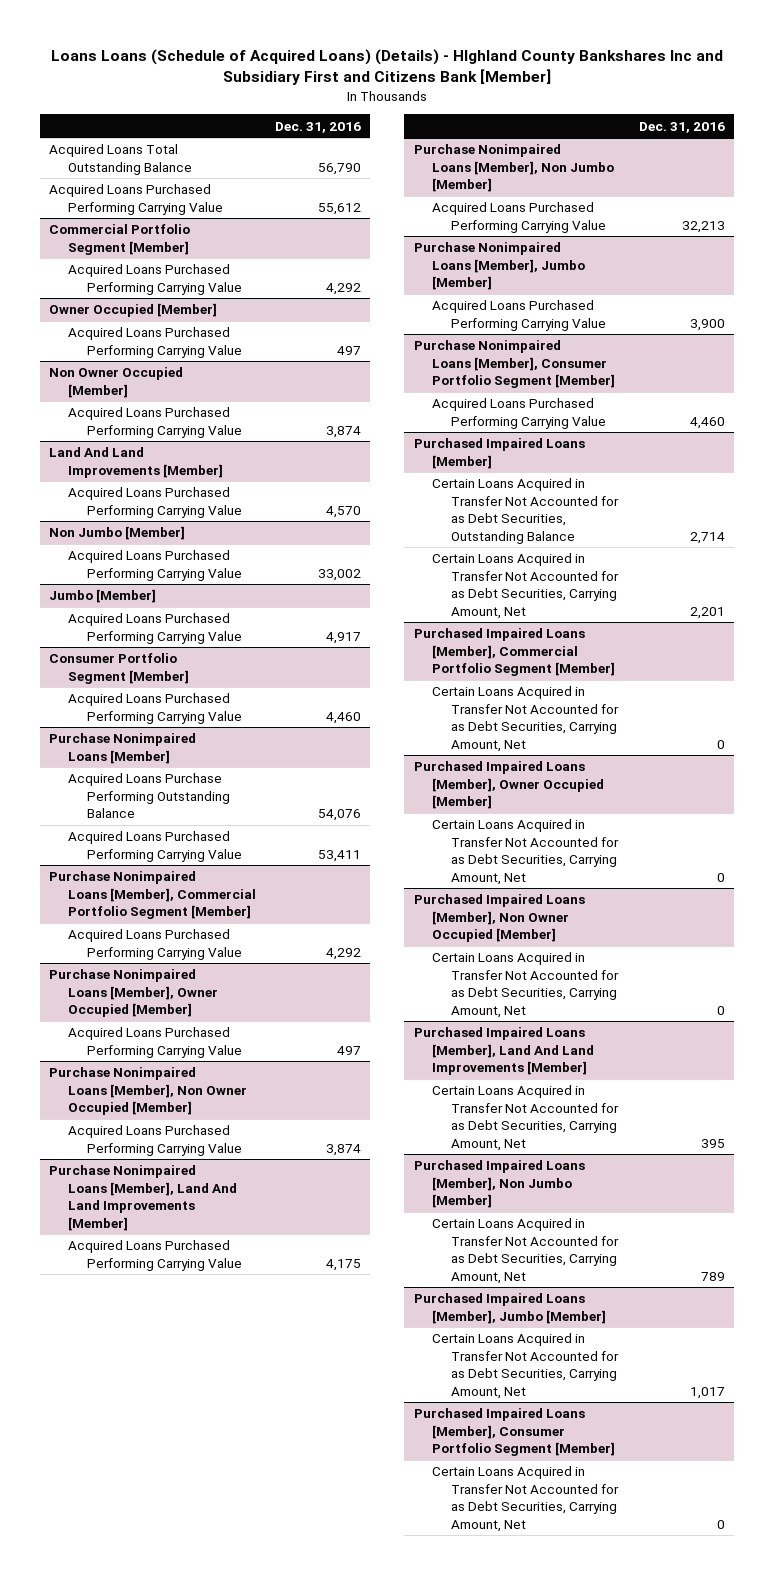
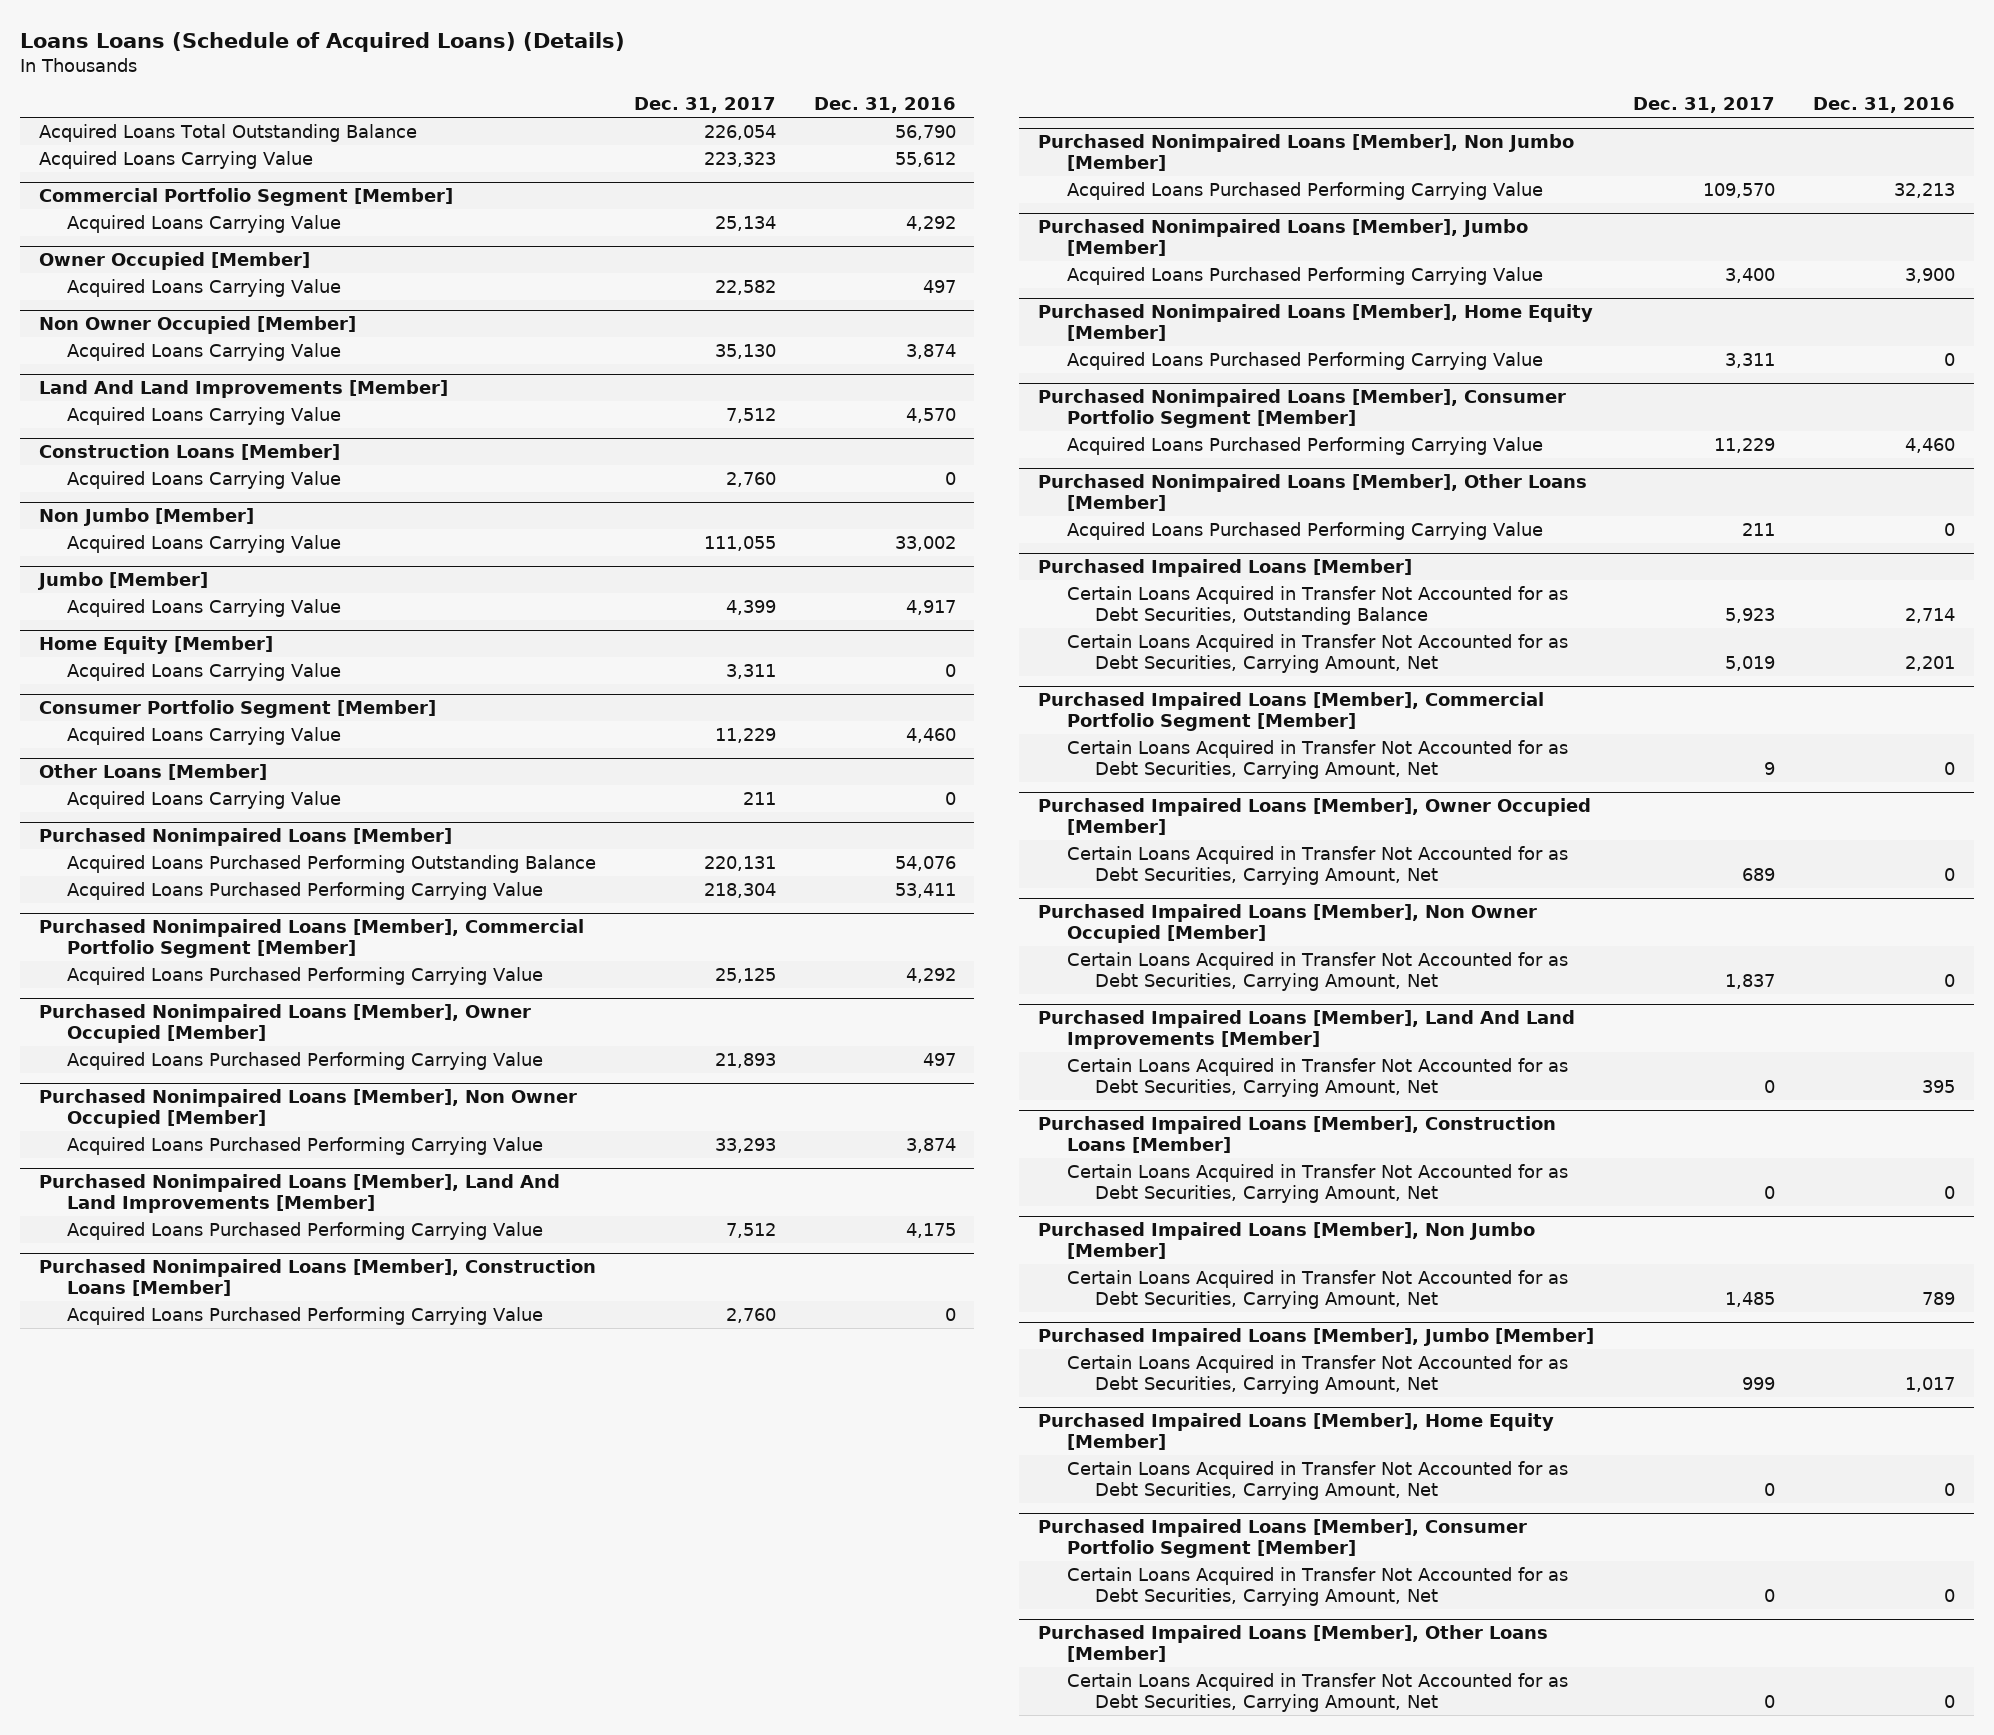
- Loans Loans (Schedule of Acquired Loans) (Details) - HIghland County Bankshares Inc and Subsidiary First and Citizens Bank [Member]
+ Loans Loans (Schedule of Acquired Loans) (Details)
- | Dec. 31, 2016
+ | Dec. 31, 2017 | Dec. 31, 2016
- Acquired Loans Purchased Performing Carrying Value | 55,612
+ Acquired Loans Carrying Value | 223,323 | 55,612
@ Commercial Portfolio Segment [Member]
- Acquired Loans Purchased Performing Carrying Value | 4,292
+ Acquired Loans Carrying Value | 25,134 | 4,292
@ Owner Occupied [Member]
- Acquired Loans Purchased Performing Carrying Value | 497
+ Acquired Loans Carrying Value | 22,582 | 497
@ Non Owner Occupied [Member]
- Acquired Loans Purchased Performing Carrying Value | 3,874
+ Acquired Loans Carrying Value | 35,130 | 3,874
@ Land And Land Improvements [Member]
- Acquired Loans Purchased Performing Carrying Value | 4,570
+ Acquired Loans Carrying Value | 7,512 | 4,570
+ Construction Loans [Member]
+ Acquired Loans Carrying Value | 2,760 | 0
@ Non Jumbo [Member]
- Acquired Loans Purchased Performing Carrying Value | 33,002
+ Acquired Loans Carrying Value | 111,055 | 33,002
@ Jumbo [Member]
- Acquired Loans Purchased Performing Carrying Value | 4,917
+ Acquired Loans Carrying Value | 4,399 | 4,917
+ Home Equity [Member]
+ Acquired Loans Carrying Value | 3,311 | 0
@ Consumer Portfolio Segment [Member]
- Acquired Loans Purchased Performing Carrying Value | 4,460
- Purchase Nonimpaired Loans [Member]
- Acquired Loans Purchase Performing Outstanding Balance | 54,076
@ Consumer Portfolio Segment [Member]
+ Acquired Loans Carrying Value | 11,229 | 4,460
+ Other Loans [Member]
+ Acquired Loans Carrying Value | 211 | 0
+ Purchased Nonimpaired Loans [Member]
+ Acquired Loans Purchased Performing Outstanding Balance | 220,131 | 54,076
- Purchase Nonimpaired Loans [Member], Commercial Portfolio Segment [Member]
+ Purchased Nonimpaired Loans [Member], Commercial Portfolio Segment [Member]
- Purchase Nonimpaired Loans [Member], Owner Occupied [Member]
+ Purchased Nonimpaired Loans [Member], Owner Occupied [Member]
- Purchase Nonimpaired Loans [Member], Non Owner Occupied [Member]
+ Purchased Nonimpaired Loans [Member], Non Owner Occupied [Member]
- Purchase Nonimpaired Loans [Member], Land And Land Improvements [Member]
+ Purchased Nonimpaired Loans [Member], Land And Land Improvements [Member]
- Purchase Nonimpaired Loans [Member], Non Jumbo [Member]
+ Purchased Nonimpaired Loans [Member], Construction Loans [Member]
+ Acquired Loans Purchased Performing Carrying Value | 2,760 | 0
+ Purchased Nonimpaired Loans [Member], Non Jumbo [Member]
- Purchase Nonimpaired Loans [Member], Jumbo [Member]
+ Purchased Nonimpaired Loans [Member], Jumbo [Member]
- Purchase Nonimpaired Loans [Member], Consumer Portfolio Segment [Member]
+ Purchased Nonimpaired Loans [Member], Home Equity [Member]
+ Acquired Loans Purchased Performing Carrying Value | 3,311 | 0
+ Purchased Nonimpaired Loans [Member], Consumer Portfolio Segment [Member]
+ Purchased Nonimpaired Loans [Member], Other Loans [Member]
+ Acquired Loans Purchased Performing Carrying Value | 211 | 0
+ Purchased Impaired Loans [Member], Construction Loans [Member]
+ Certain Loans Acquired in Transfer Not Accounted for as Debt Securities, Carrying Amount, Net | 0 | 0
+ Purchased Impaired Loans [Member], Home Equity [Member]
+ Certain Loans Acquired in Transfer Not Accounted for as Debt Securities, Carrying Amount, Net | 0 | 0
+ Purchased Impaired Loans [Member], Other Loans [Member]
+ Certain Loans Acquired in Transfer Not Accounted for as Debt Securities, Carrying Amount, Net | 0 | 0

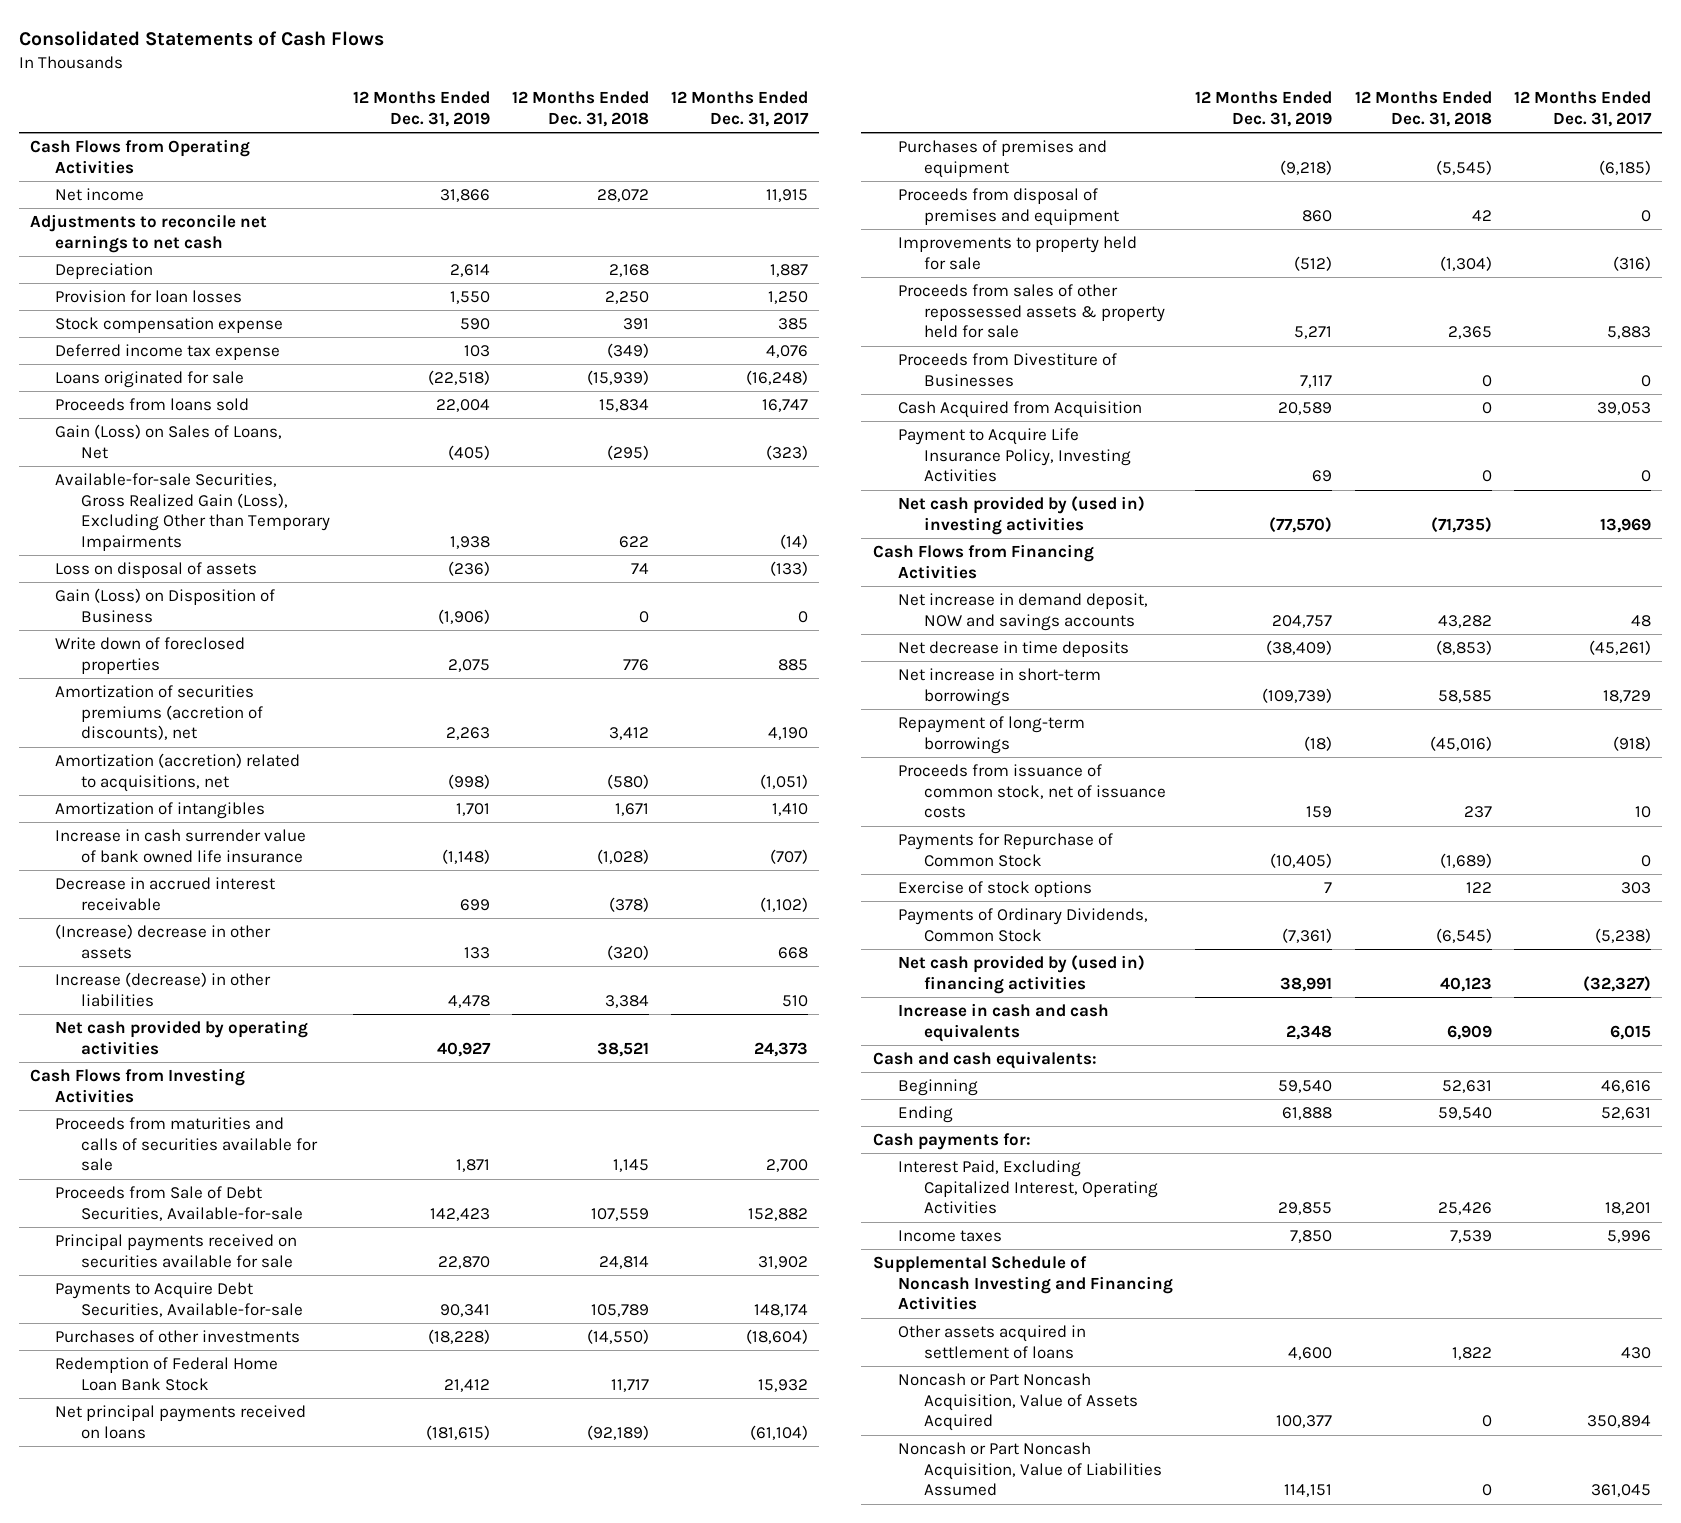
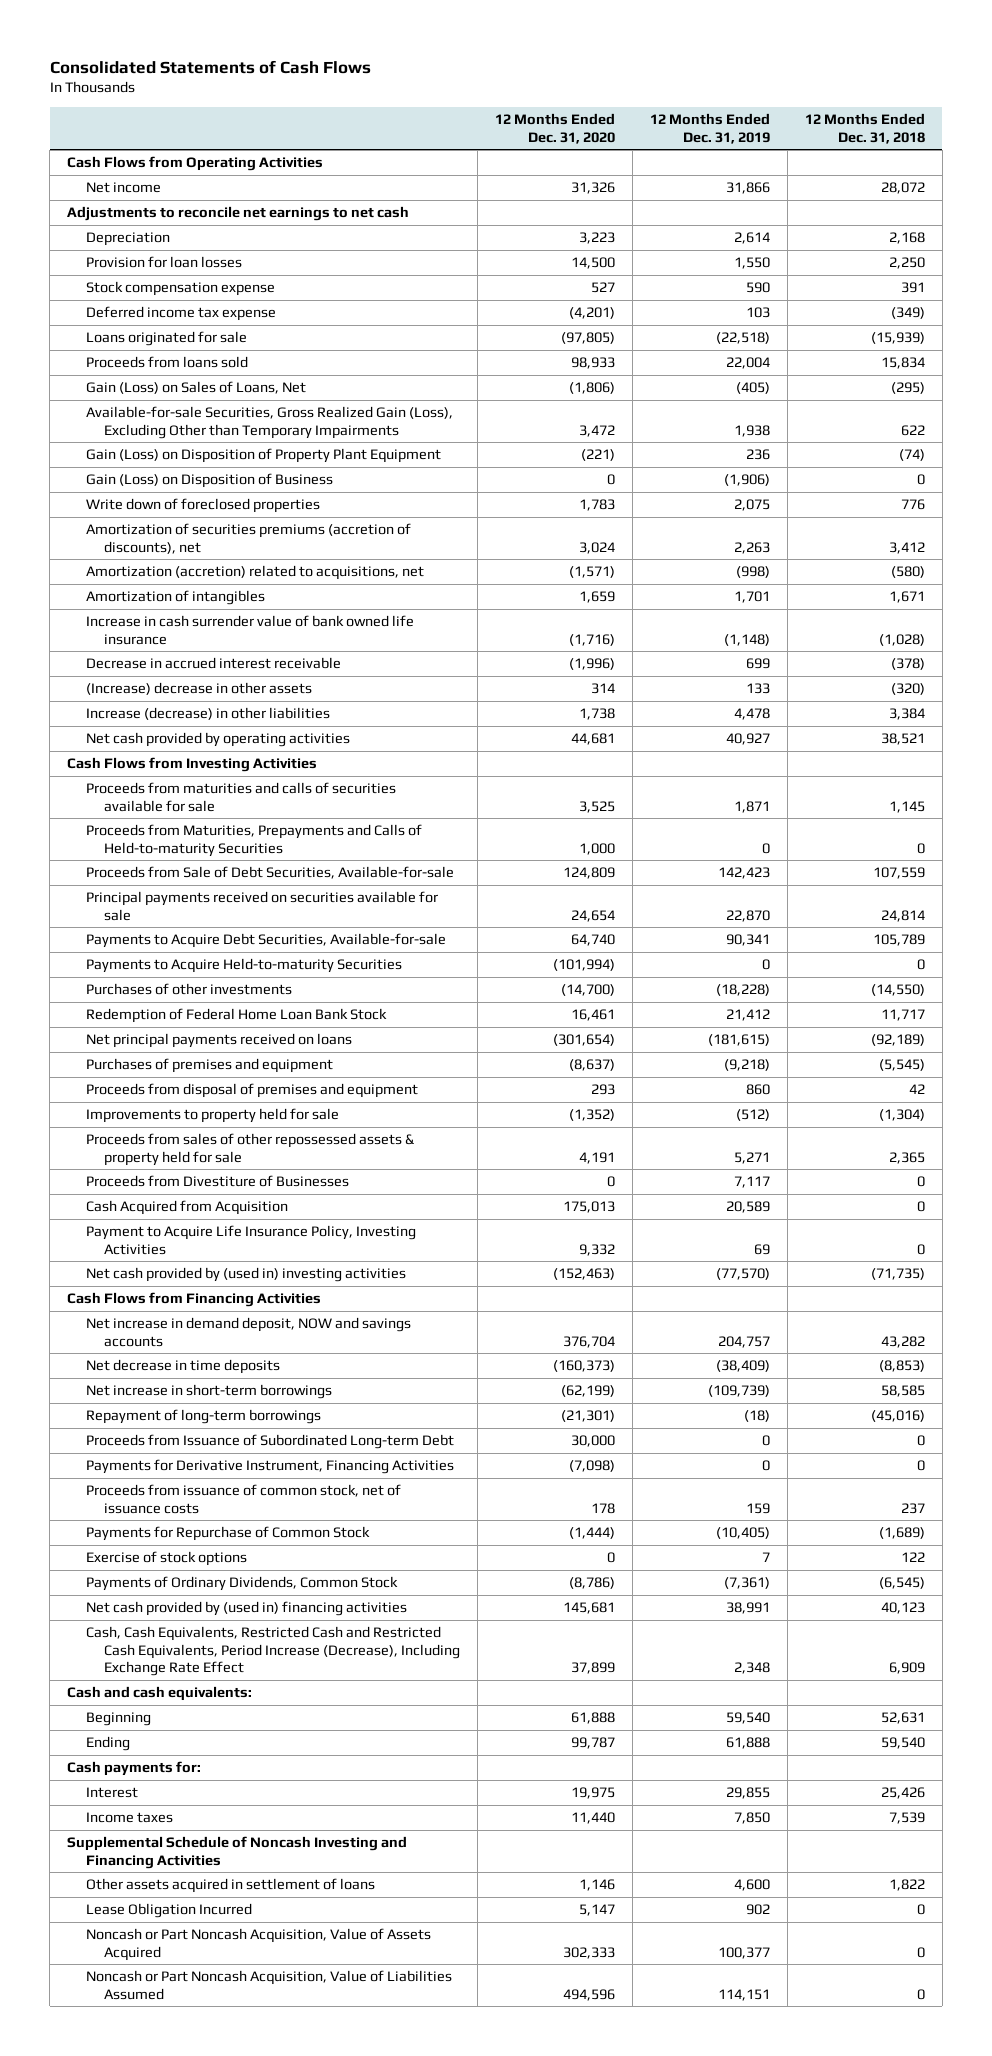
- | 12 Months Ended Dec. 31, 2019 | 12 Months Ended Dec. 31, 2018 | 12 Months Ended Dec. 31, 2017
+ | 12 Months Ended Dec. 31, 2020 | 12 Months Ended Dec. 31, 2019 | 12 Months Ended Dec. 31, 2018
- Loss on disposal of assets | (236) | 74 | (133)
+ Gain (Loss) on Disposition of Property Plant Equipment | (221) | 236 | (74)
+ Proceeds from Maturities, Prepayments and Calls of Held-to-maturity Securities | 1,000 | 0 | 0
+ Payments to Acquire Held-to-maturity Securities | (101,994) | 0 | 0
+ Proceeds from Issuance of Subordinated Long-term Debt | 30,000 | 0 | 0
+ Payments for Derivative Instrument, Financing Activities | (7,098) | 0 | 0
- Increase in cash and cash equivalents | 2,348 | 6,909 | 6,015
+ Cash, Cash Equivalents, Restricted Cash and Restricted Cash Equivalents, Period Increase (Decrease), Including Exchange Rate Effect | 37,899 | 2,348 | 6,909
- Interest Paid, Excluding Capitalized Interest, Operating Activities | 29,855 | 25,426 | 18,201
+ Interest | 19,975 | 29,855 | 25,426
+ Lease Obligation Incurred | 5,147 | 902 | 0

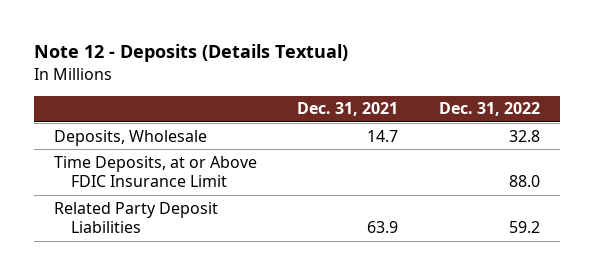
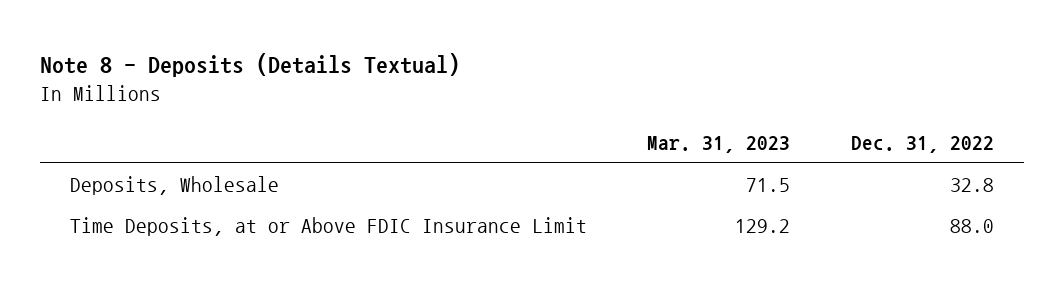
- Note 12 - Deposits (Details Textual)
+ Note 8 - Deposits (Details Textual)
- | Dec. 31, 2021 | Dec. 31, 2022
+ | Mar. 31, 2023 | Dec. 31, 2022
- Related Party Deposit Liabilities | 63.9 | 59.2

